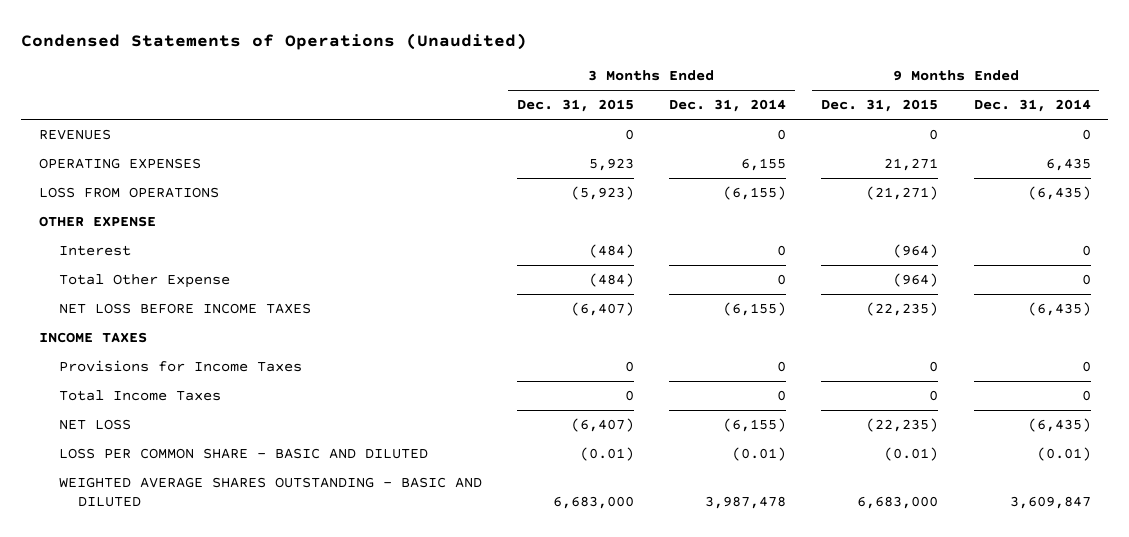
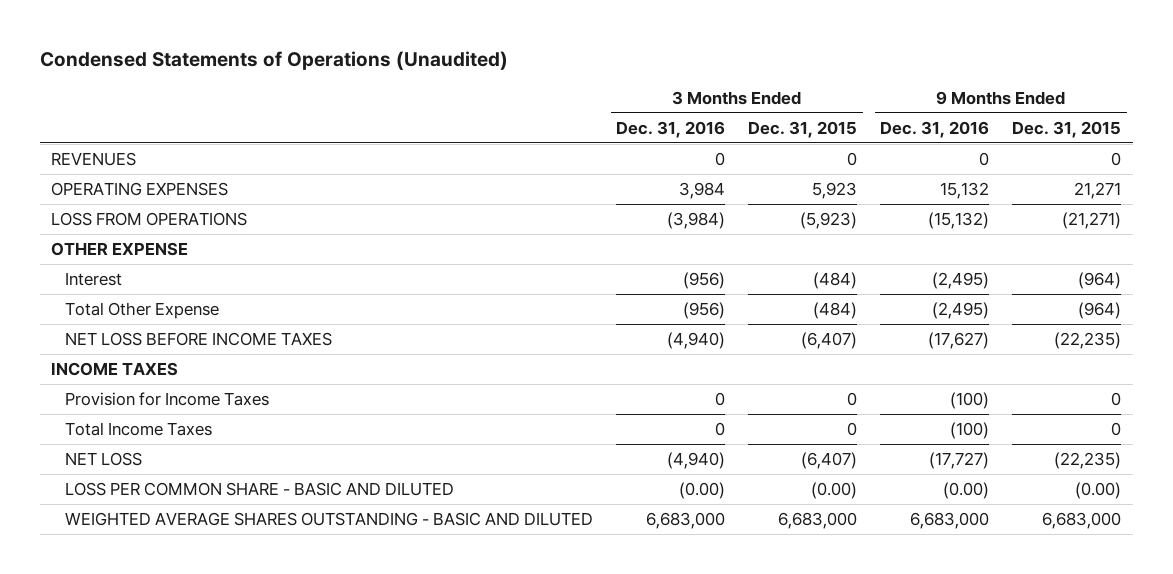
- | 3 Months Ended Dec. 31, 2015 | 3 Months Ended Dec. 31, 2014 | 9 Months Ended Dec. 31, 2015 | 9 Months Ended Dec. 31, 2014
+ | 3 Months Ended Dec. 31, 2016 | 3 Months Ended Dec. 31, 2015 | 9 Months Ended Dec. 31, 2016 | 9 Months Ended Dec. 31, 2015
- Provisions for Income Taxes | 0 | 0 | 0 | 0
+ Provision for Income Taxes | 0 | 0 | (100) | 0
- LOSS PER COMMON SHARE - BASIC AND DILUTED | (0.01) | (0.01) | (0.01) | (0.01)
+ LOSS PER COMMON SHARE - BASIC AND DILUTED | (0.00) | (0.00) | (0.00) | (0.00)

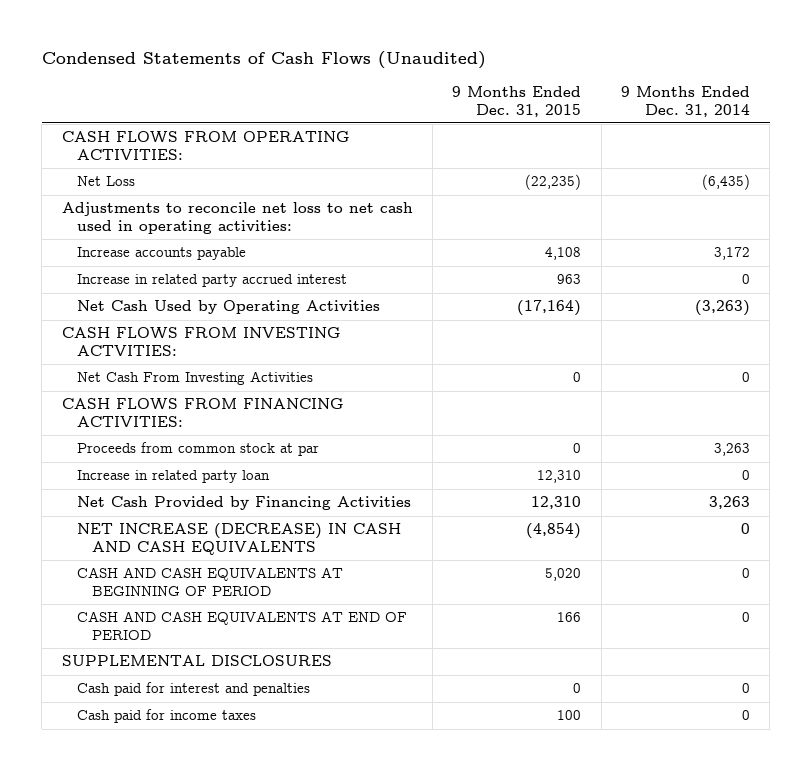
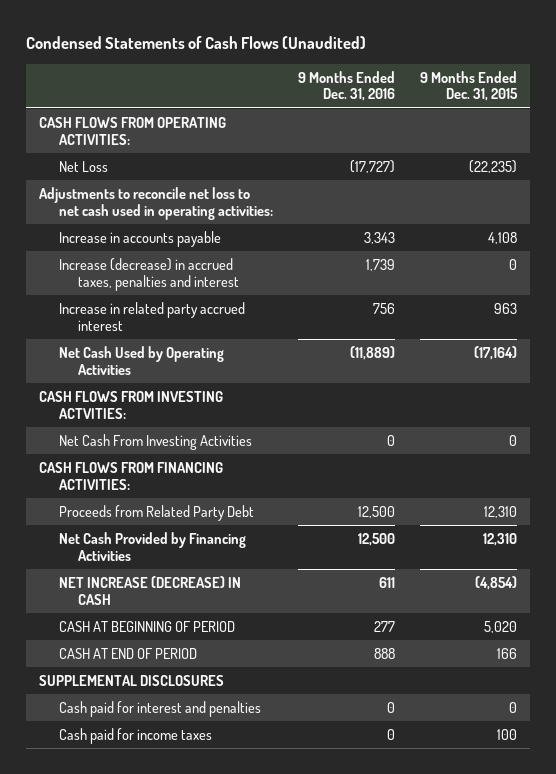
- | 9 Months Ended Dec. 31, 2015 | 9 Months Ended Dec. 31, 2014
+ | 9 Months Ended Dec. 31, 2016 | 9 Months Ended Dec. 31, 2015
- Increase accounts payable | 4,108 | 3,172
+ Increase in accounts payable | 3,343 | 4,108
+ Increase (decrease) in accrued taxes, penalties and interest | 1,739 | 0
- Proceeds from common stock at par | 0 | 3,263
- Increase in related party loan | 12,310 | 0
+ Proceeds from Related Party Debt | 12,500 | 12,310
- NET INCREASE (DECREASE) IN CASH AND CASH EQUIVALENTS | (4,854) | 0
- CASH AND CASH EQUIVALENTS AT BEGINNING OF PERIOD | 5,020 | 0
- CASH AND CASH EQUIVALENTS AT END OF PERIOD | 166 | 0
+ NET INCREASE (DECREASE) IN CASH | 611 | (4,854)
+ CASH AT BEGINNING OF PERIOD | 277 | 5,020
+ CASH AT END OF PERIOD | 888 | 166

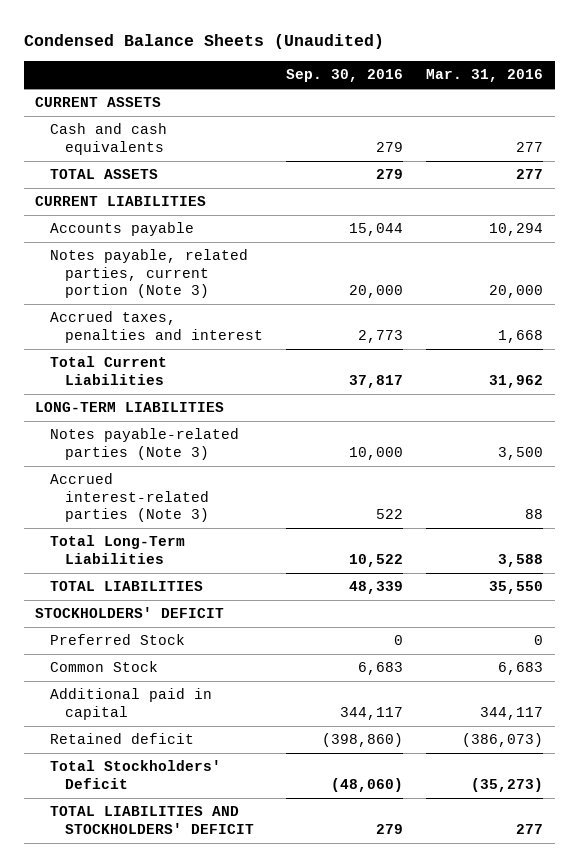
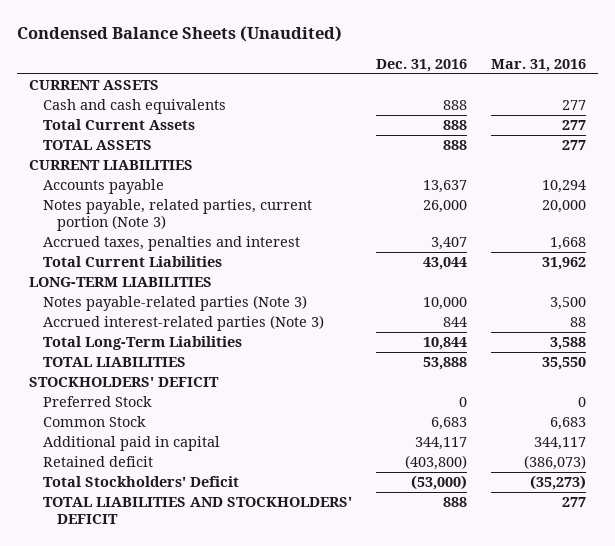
- | Sep. 30, 2016 | Mar. 31, 2016
+ | Dec. 31, 2016 | Mar. 31, 2016
+ Total Current Assets | 888 | 277

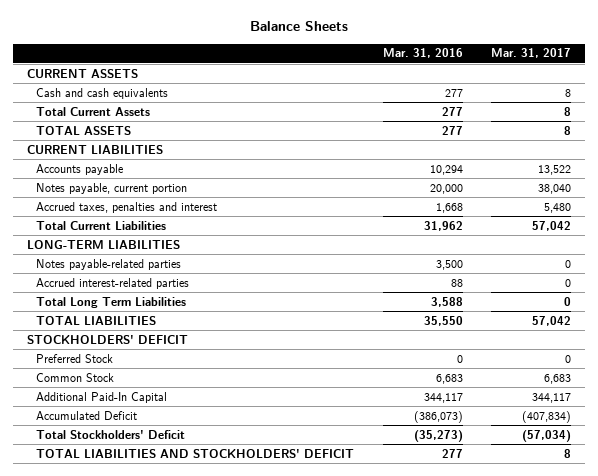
- Condensed Balance Sheets (Unaudited)
+ Balance Sheets
- | Dec. 31, 2016 | Mar. 31, 2016
+ | Mar. 31, 2016 | Mar. 31, 2017
- Notes payable, related parties, current portion (Note 3) | 26,000 | 20,000
+ Notes payable, current portion | 20,000 | 38,040
- Notes payable-related parties (Note 3) | 10,000 | 3,500
- Accrued interest-related parties (Note 3) | 844 | 88
- Total Long-Term Liabilities | 10,844 | 3,588
+ Notes payable-related parties | 3,500 | 0
+ Accrued interest-related parties | 88 | 0
+ Total Long Term Liabilities | 3,588 | 0
- Additional paid in capital | 344,117 | 344,117
- Retained deficit | (403,800) | (386,073)
+ Additional Paid-In Capital | 344,117 | 344,117
+ Accumulated Deficit | (386,073) | (407,834)

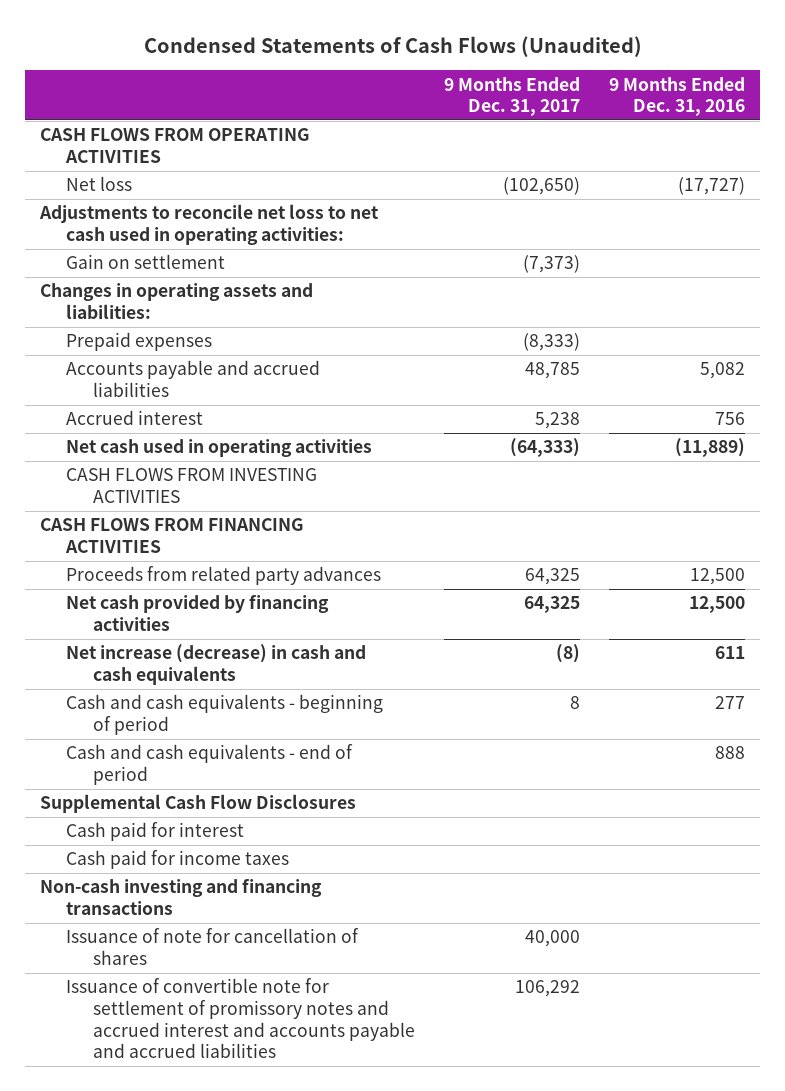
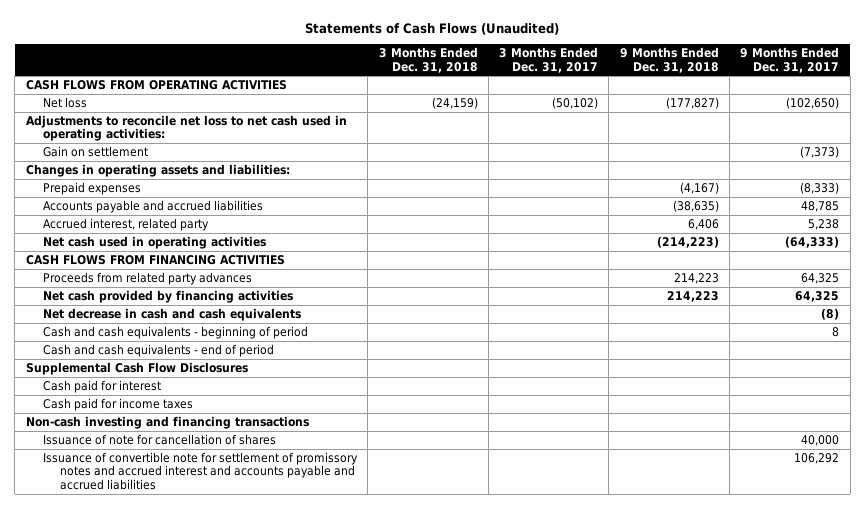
- Condensed Statements of Cash Flows (Unaudited)
+ Statements of Cash Flows (Unaudited)
- | 9 Months Ended Dec. 31, 2017 | 9 Months Ended Dec. 31, 2016
+ | 3 Months Ended Dec. 31, 2018 | 3 Months Ended Dec. 31, 2017 | 9 Months Ended Dec. 31, 2018 | 9 Months Ended Dec. 31, 2017
- Accrued interest | 5,238 | 756
+ Accrued interest, related party | | | 6,406 | 5,238
- CASH FLOWS FROM INVESTING ACTIVITIES
- Net increase (decrease) in cash and cash equivalents | (8) | 611
+ Net decrease in cash and cash equivalents | | | | (8)

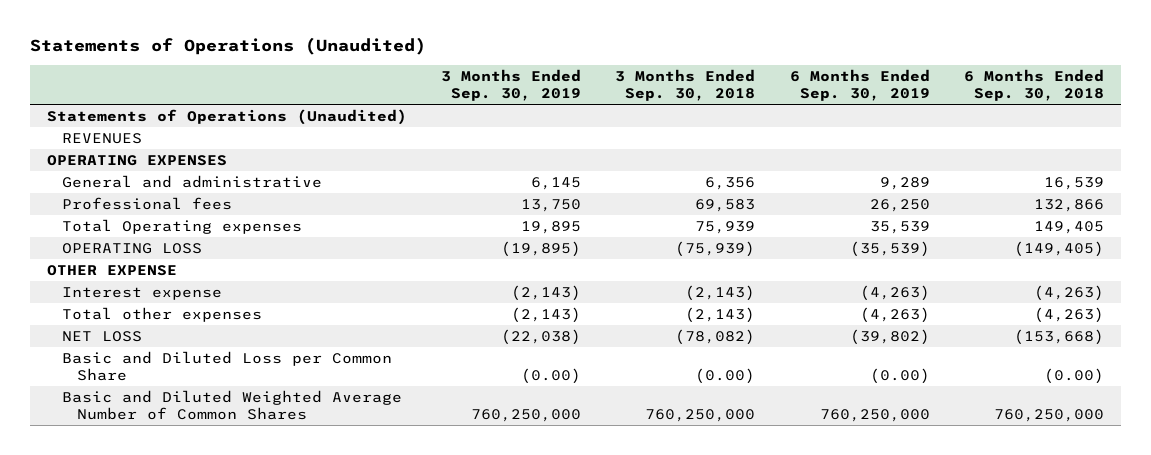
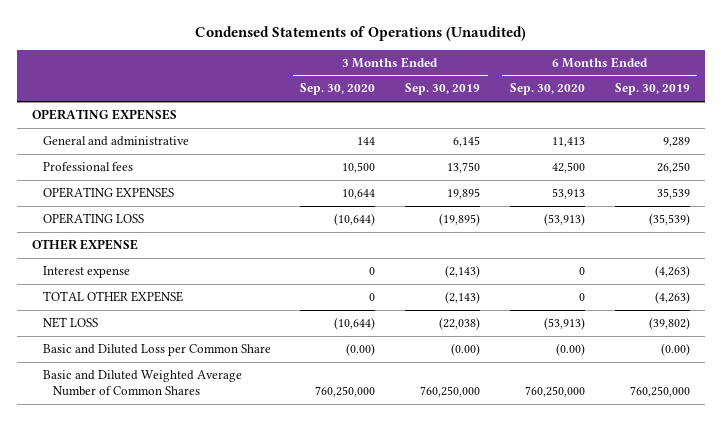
- Statements of Operations (Unaudited)
+ Condensed Statements of Operations (Unaudited)
- | 3 Months Ended Sep. 30, 2019 | 3 Months Ended Sep. 30, 2018 | 6 Months Ended Sep. 30, 2019 | 6 Months Ended Sep. 30, 2018
+ | 3 Months Ended Sep. 30, 2020 | 3 Months Ended Sep. 30, 2019 | 6 Months Ended Sep. 30, 2020 | 6 Months Ended Sep. 30, 2019
- Statements of Operations (Unaudited)
- REVENUES
- Total Operating expenses | 19,895 | 75,939 | 35,539 | 149,405
+ OPERATING EXPENSES | 10,644 | 19,895 | 53,913 | 35,539
- Total other expenses | (2,143) | (2,143) | (4,263) | (4,263)
+ TOTAL OTHER EXPENSE | 0 | (2,143) | 0 | (4,263)

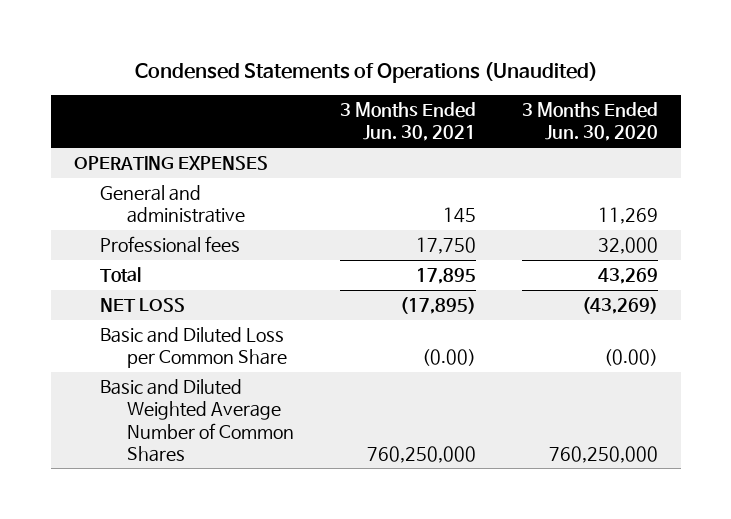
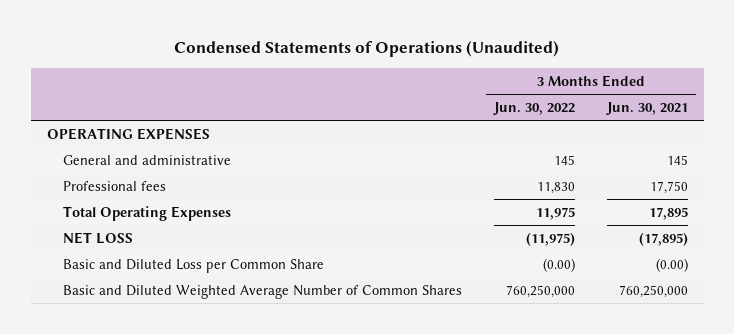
- | 3 Months Ended Jun. 30, 2021 | 3 Months Ended Jun. 30, 2020
+ | 3 Months Ended Jun. 30, 2022 | 3 Months Ended Jun. 30, 2021
- Total | 17,895 | 43,269
+ Total Operating Expenses | 11,975 | 17,895

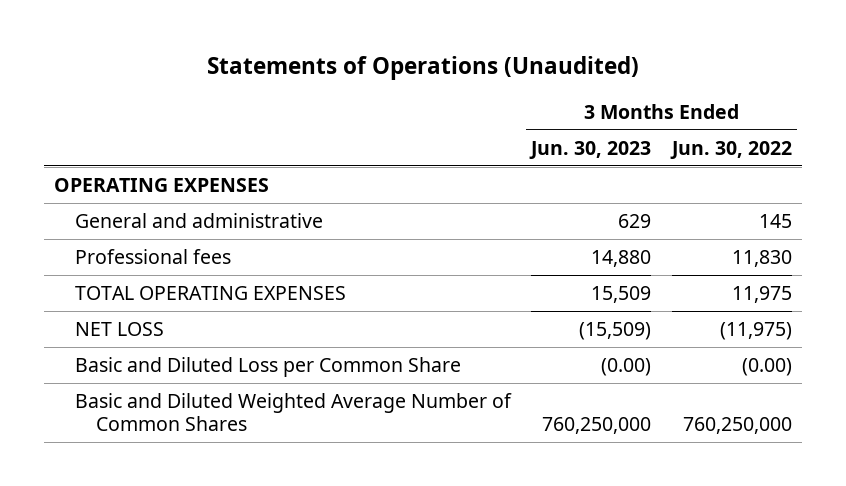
- Condensed Statements of Operations (Unaudited)
+ Statements of Operations (Unaudited)
- | 3 Months Ended Jun. 30, 2022 | 3 Months Ended Jun. 30, 2021
+ | 3 Months Ended Jun. 30, 2023 | 3 Months Ended Jun. 30, 2022
- Total Operating Expenses | 11,975 | 17,895
+ TOTAL OPERATING EXPENSES | 15,509 | 11,975

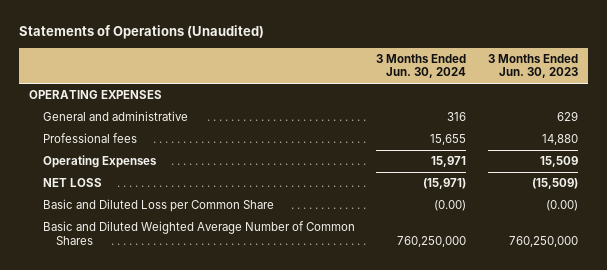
- | 3 Months Ended Jun. 30, 2023 | 3 Months Ended Jun. 30, 2022
+ | 3 Months Ended Jun. 30, 2024 | 3 Months Ended Jun. 30, 2023
- TOTAL OPERATING EXPENSES | 15,509 | 11,975
+ Operating Expenses | 15,971 | 15,509

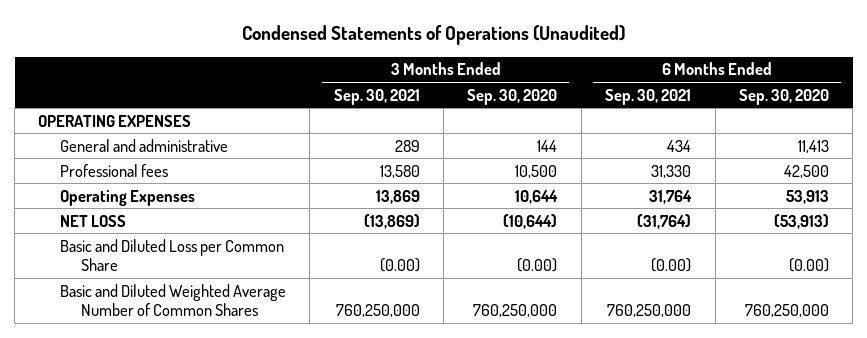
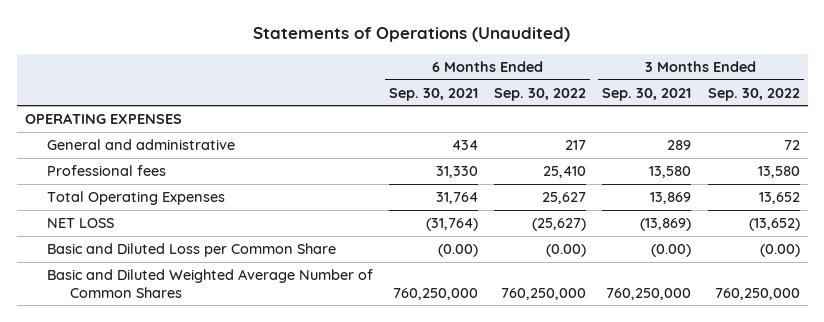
- Condensed Statements of Operations (Unaudited)
+ Statements of Operations (Unaudited)
- | 3 Months Ended Sep. 30, 2021 | 3 Months Ended Sep. 30, 2020 | 6 Months Ended Sep. 30, 2021 | 6 Months Ended Sep. 30, 2020
+ | 6 Months Ended Sep. 30, 2021 | 6 Months Ended Sep. 30, 2022 | 3 Months Ended Sep. 30, 2021 | 3 Months Ended Sep. 30, 2022
- Operating Expenses | 13,869 | 10,644 | 31,764 | 53,913
+ Total Operating Expenses | 31,764 | 25,627 | 13,869 | 13,652

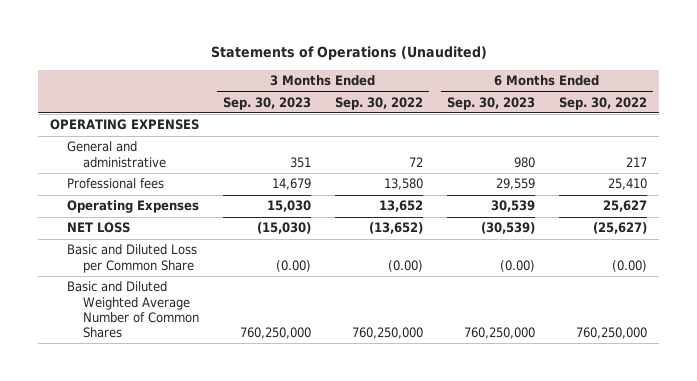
- | 6 Months Ended Sep. 30, 2021 | 6 Months Ended Sep. 30, 2022 | 3 Months Ended Sep. 30, 2021 | 3 Months Ended Sep. 30, 2022
+ | 3 Months Ended Sep. 30, 2023 | 3 Months Ended Sep. 30, 2022 | 6 Months Ended Sep. 30, 2023 | 6 Months Ended Sep. 30, 2022
- Total Operating Expenses | 31,764 | 25,627 | 13,869 | 13,652
+ Operating Expenses | 15,030 | 13,652 | 30,539 | 25,627

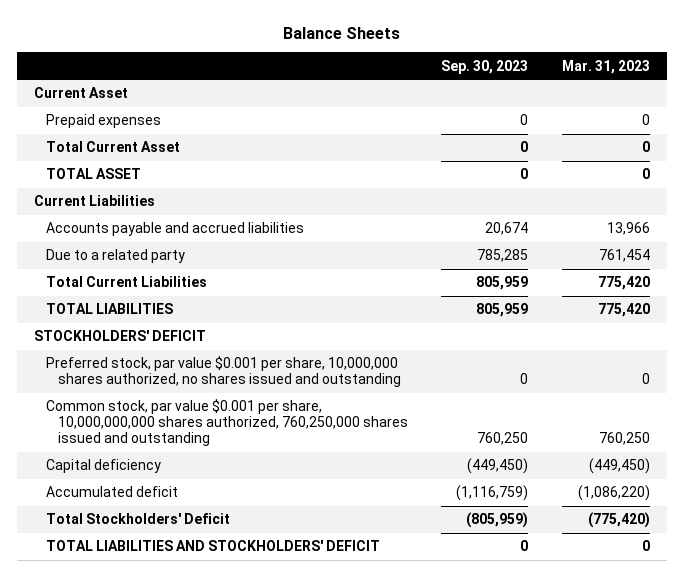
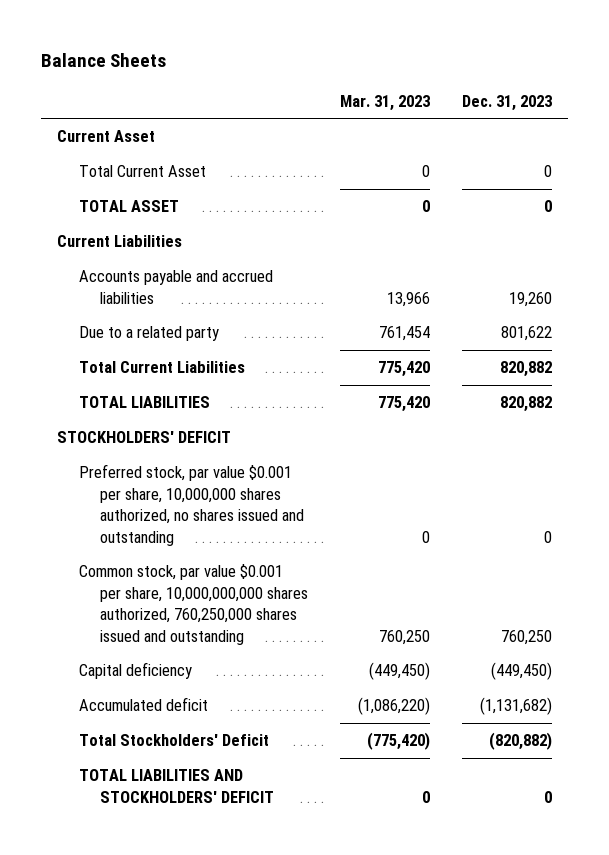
- | Sep. 30, 2023 | Mar. 31, 2023
+ | Mar. 31, 2023 | Dec. 31, 2023
- Prepaid expenses | 0 | 0

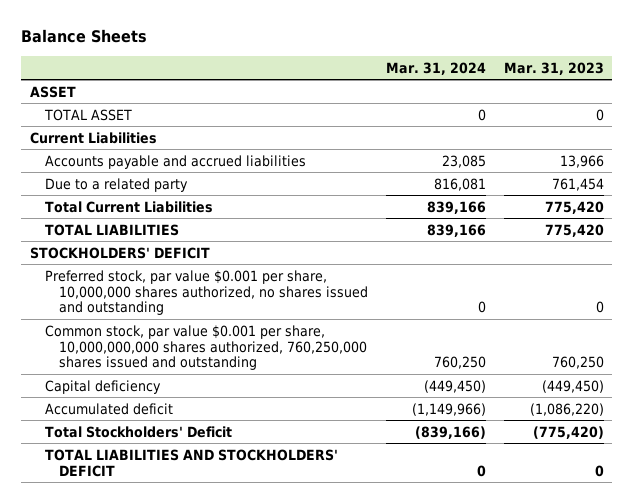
- | Mar. 31, 2023 | Dec. 31, 2023
+ | Mar. 31, 2024 | Mar. 31, 2023
- Current Asset
- Total Current Asset | 0 | 0
+ ASSET

